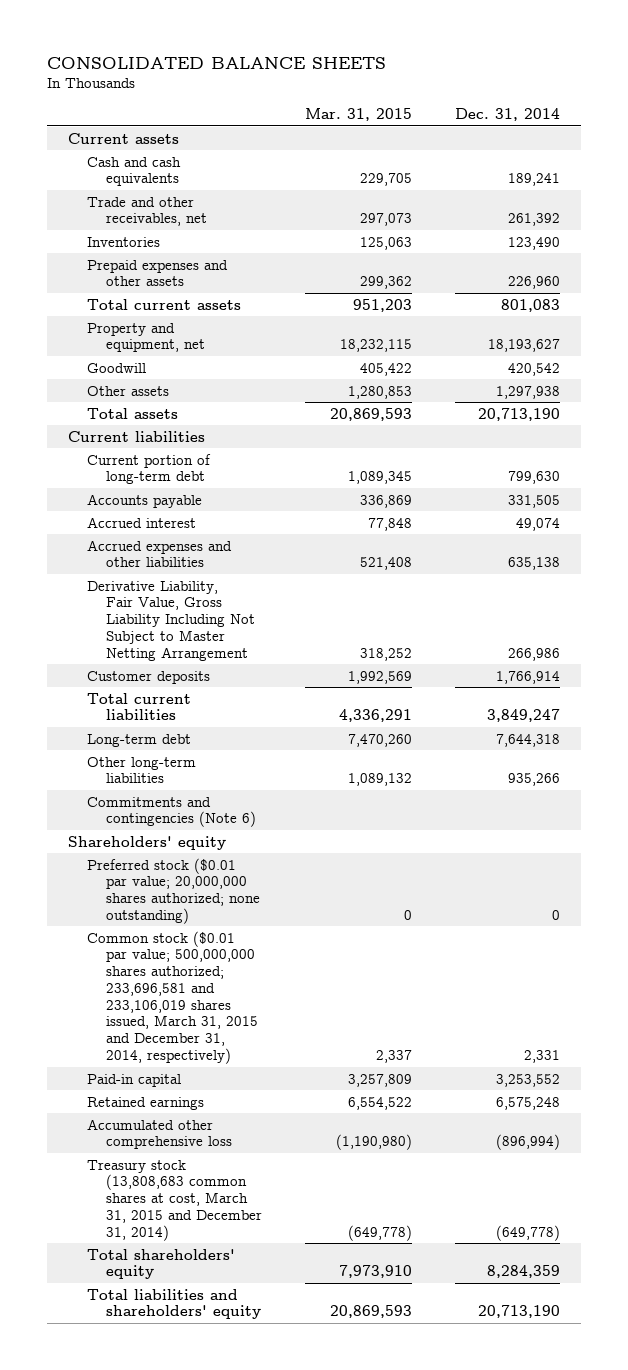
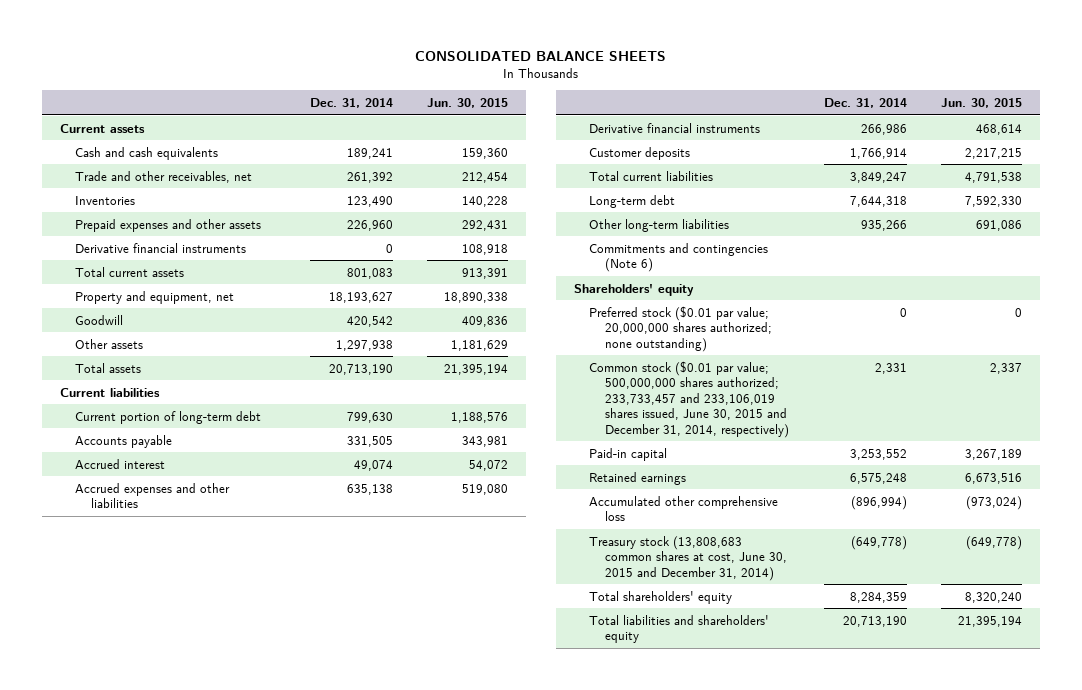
- | Mar. 31, 2015 | Dec. 31, 2014
+ | Dec. 31, 2014 | Jun. 30, 2015
+ Derivative financial instruments | 0 | 108,918
- Derivative Liability, Fair Value, Gross Liability Including Not Subject to Master Netting Arrangement | 318,252 | 266,986
+ Derivative financial instruments | 266,986 | 468,614
- Common stock ($0.01 par value; 500,000,000 shares authorized; 233,696,581 and 233,106,019 shares issued, March 31, 2015 and December 31, 2014, respectively) | 2,337 | 2,331
+ Common stock ($0.01 par value; 500,000,000 shares authorized; 233,733,457 and 233,106,019 shares issued, June 30, 2015 and December 31, 2014, respectively) | 2,331 | 2,337
- Treasury stock (13,808,683 common shares at cost, March 31, 2015 and December 31, 2014) | (649,778) | (649,778)
+ Treasury stock (13,808,683 common shares at cost, June 30, 2015 and December 31, 2014) | (649,778) | (649,778)

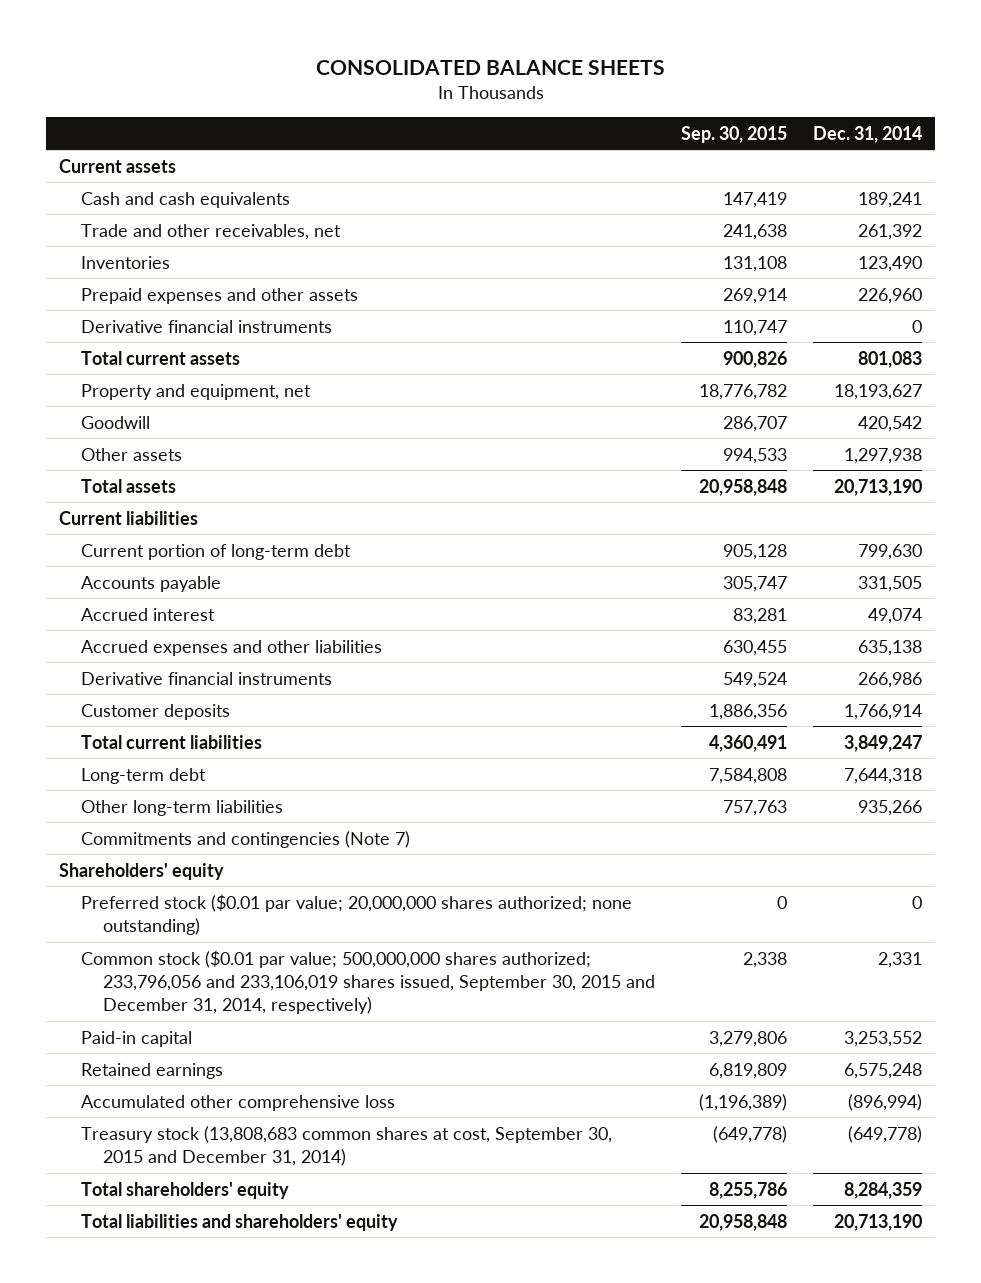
- | Dec. 31, 2014 | Jun. 30, 2015
+ | Sep. 30, 2015 | Dec. 31, 2014
- Commitments and contingencies (Note 6)
+ Commitments and contingencies (Note 7)
- Common stock ($0.01 par value; 500,000,000 shares authorized; 233,733,457 and 233,106,019 shares issued, June 30, 2015 and December 31, 2014, respectively) | 2,331 | 2,337
+ Common stock ($0.01 par value; 500,000,000 shares authorized; 233,796,056 and 233,106,019 shares issued, September 30, 2015 and December 31, 2014, respectively) | 2,338 | 2,331
- Treasury stock (13,808,683 common shares at cost, June 30, 2015 and December 31, 2014) | (649,778) | (649,778)
+ Treasury stock (13,808,683 common shares at cost, September 30, 2015 and December 31, 2014) | (649,778) | (649,778)

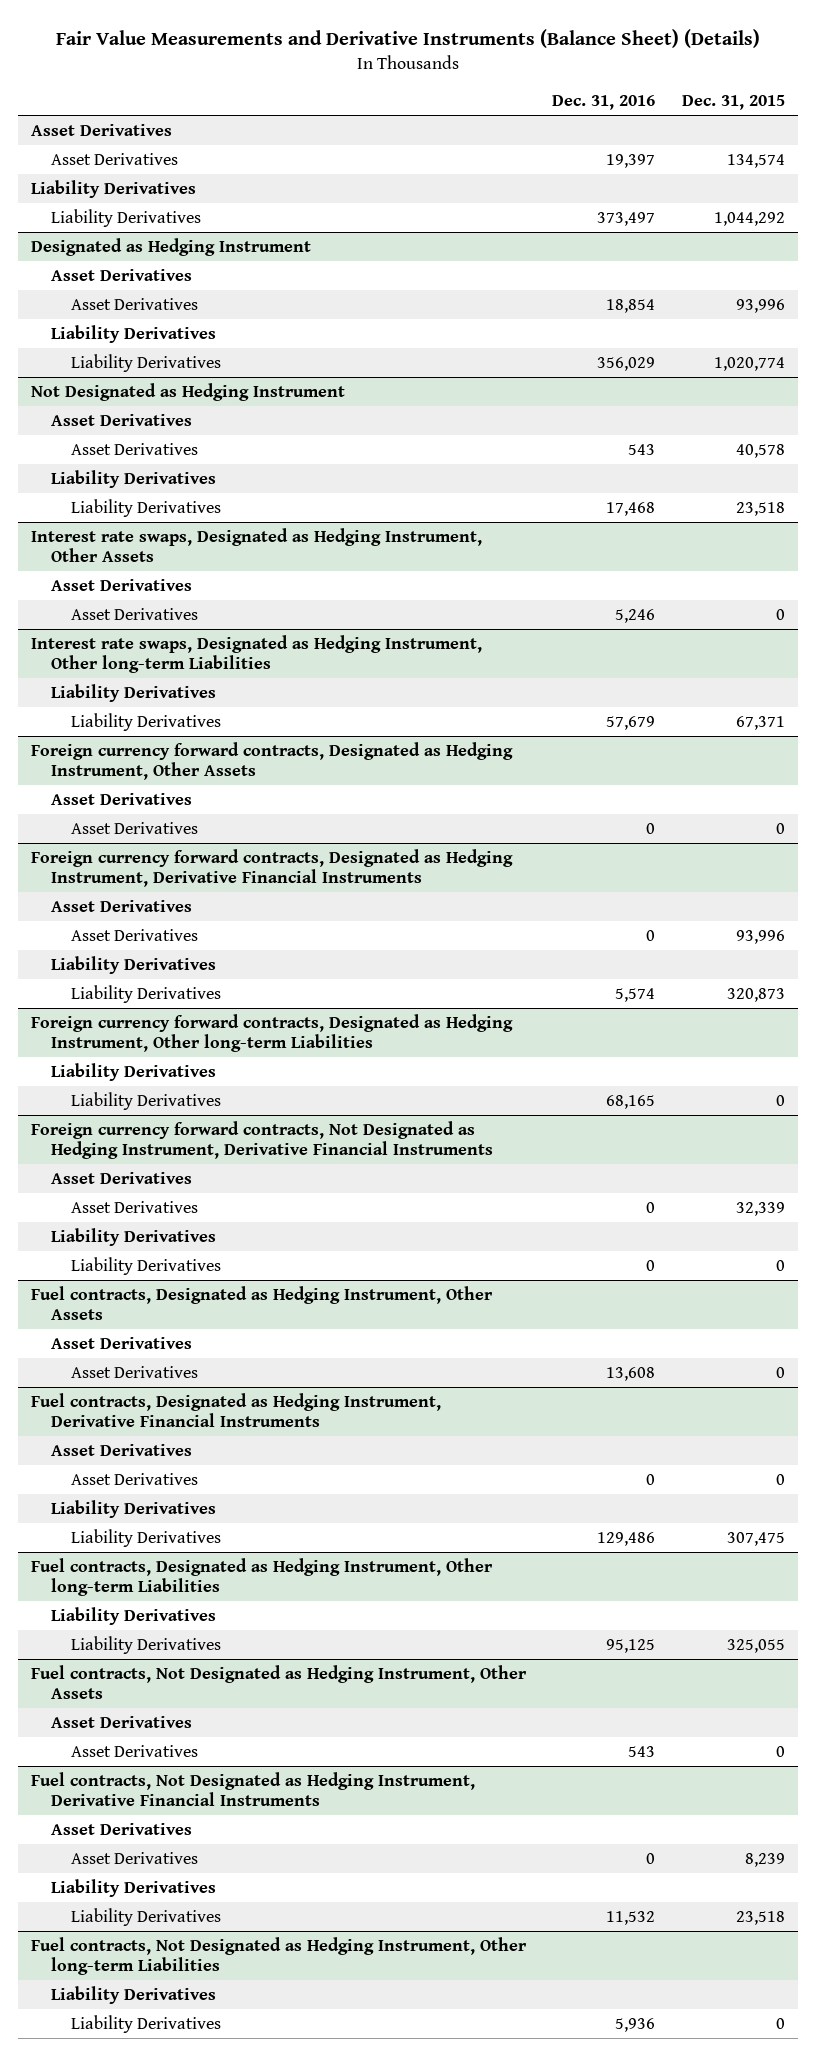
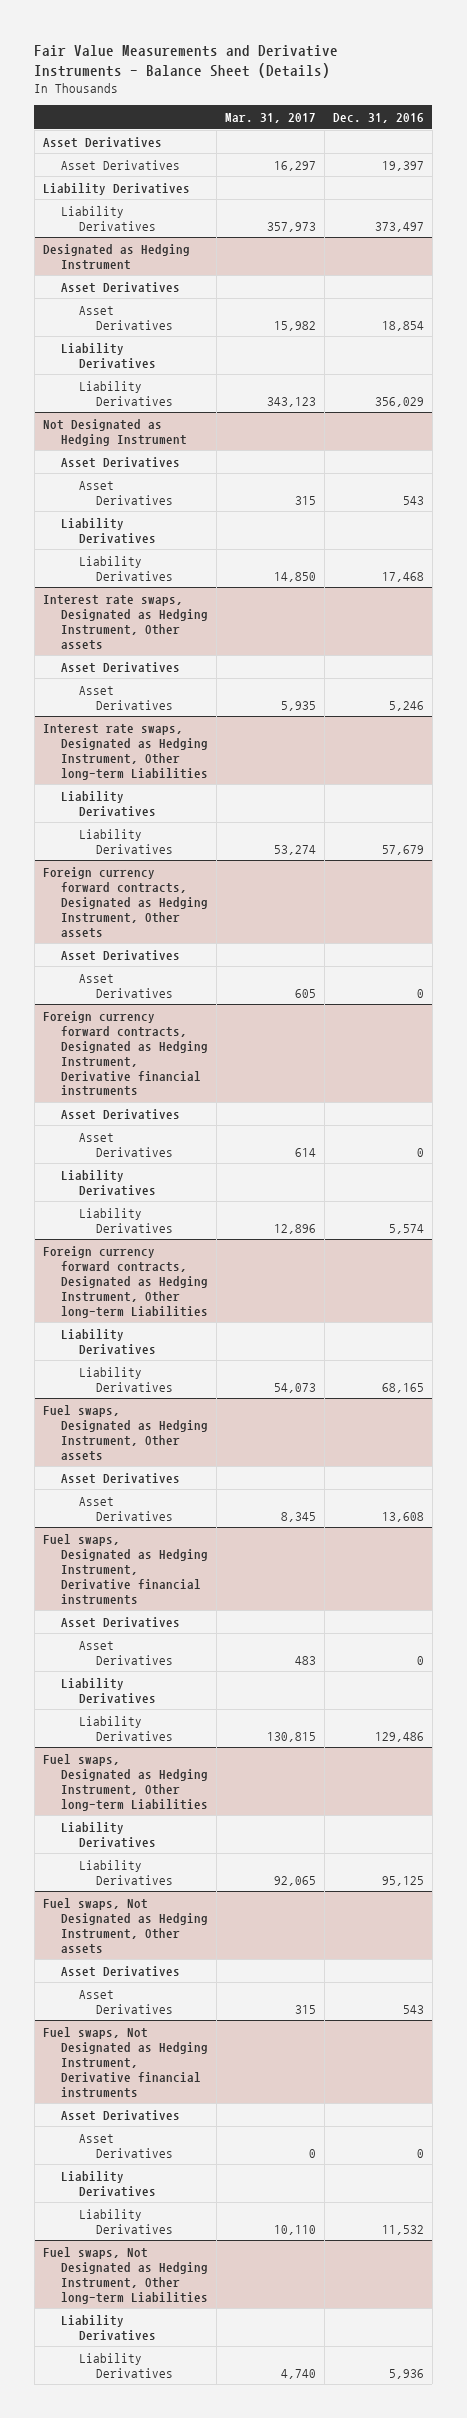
- Fair Value Measurements and Derivative Instruments (Balance Sheet) (Details)
+ Fair Value Measurements and Derivative Instruments - Balance Sheet (Details)
- | Dec. 31, 2016 | Dec. 31, 2015
+ | Mar. 31, 2017 | Dec. 31, 2016
- Interest rate swaps, Designated as Hedging Instrument, Other Assets
+ Interest rate swaps, Designated as Hedging Instrument, Other assets
- Foreign currency forward contracts, Designated as Hedging Instrument, Other Assets
+ Foreign currency forward contracts, Designated as Hedging Instrument, Other assets
- Foreign currency forward contracts, Designated as Hedging Instrument, Derivative Financial Instruments
+ Foreign currency forward contracts, Designated as Hedging Instrument, Derivative financial instruments
- Foreign currency forward contracts, Not Designated as Hedging Instrument, Derivative Financial Instruments
- Asset Derivatives
- Asset Derivatives | 0 | 32,339
- Liability Derivatives
- Liability Derivatives | 0 | 0
- Fuel contracts, Designated as Hedging Instrument, Other Assets
+ Fuel swaps, Designated as Hedging Instrument, Other assets
- Fuel contracts, Designated as Hedging Instrument, Derivative Financial Instruments
+ Fuel swaps, Designated as Hedging Instrument, Derivative financial instruments
- Fuel contracts, Designated as Hedging Instrument, Other long-term Liabilities
+ Fuel swaps, Designated as Hedging Instrument, Other long-term Liabilities
- Fuel contracts, Not Designated as Hedging Instrument, Other Assets
+ Fuel swaps, Not Designated as Hedging Instrument, Other assets
- Fuel contracts, Not Designated as Hedging Instrument, Derivative Financial Instruments
+ Fuel swaps, Not Designated as Hedging Instrument, Derivative financial instruments
- Fuel contracts, Not Designated as Hedging Instrument, Other long-term Liabilities
+ Fuel swaps, Not Designated as Hedging Instrument, Other long-term Liabilities

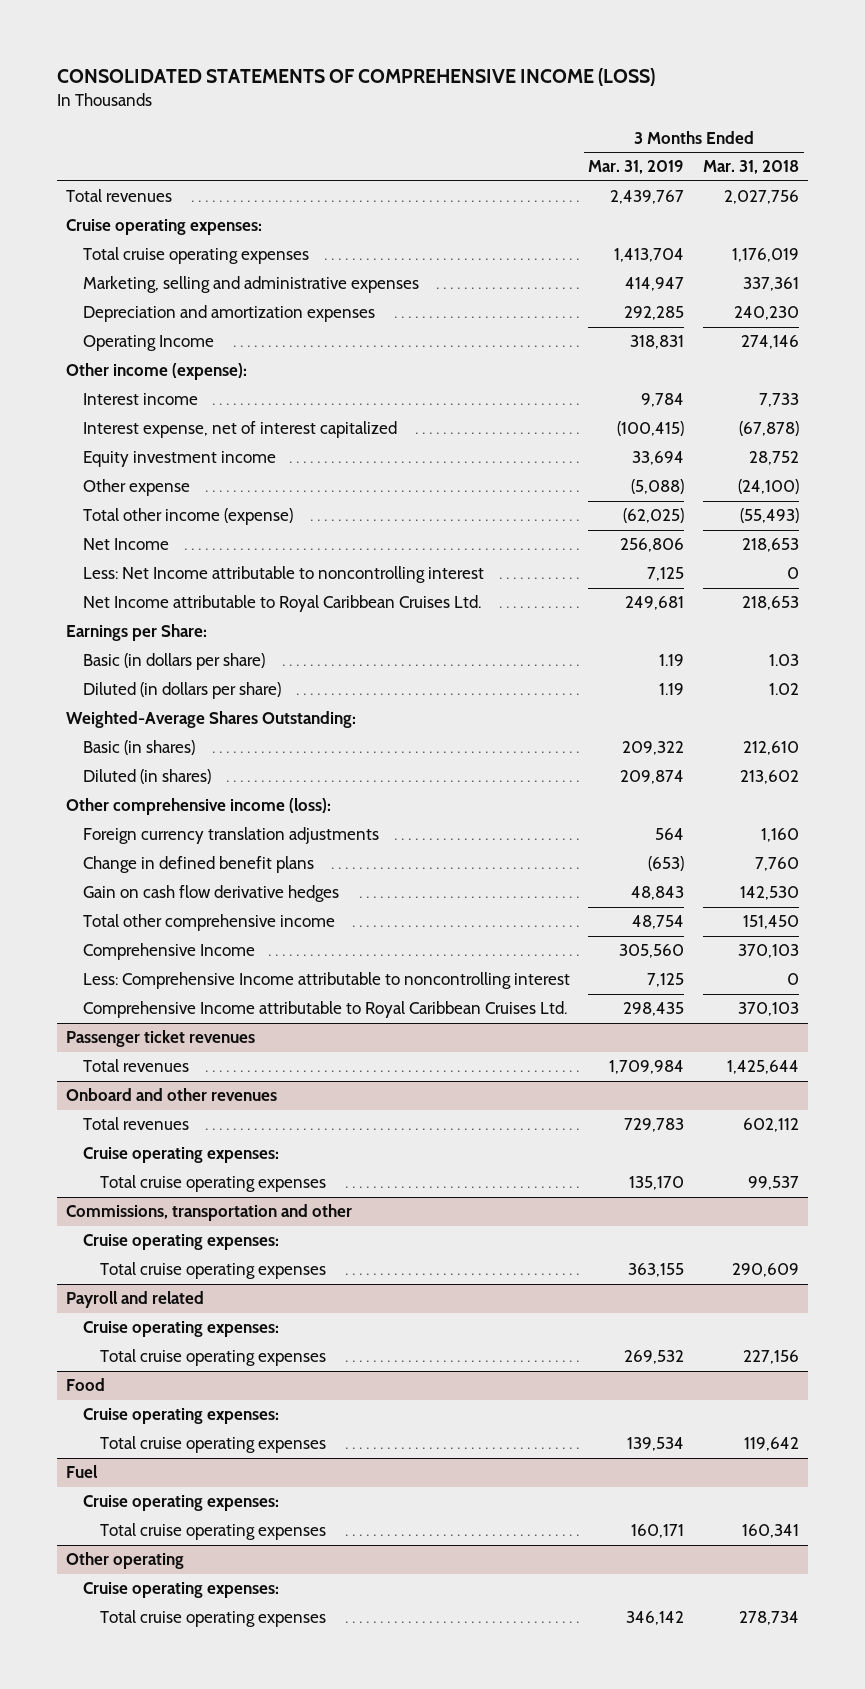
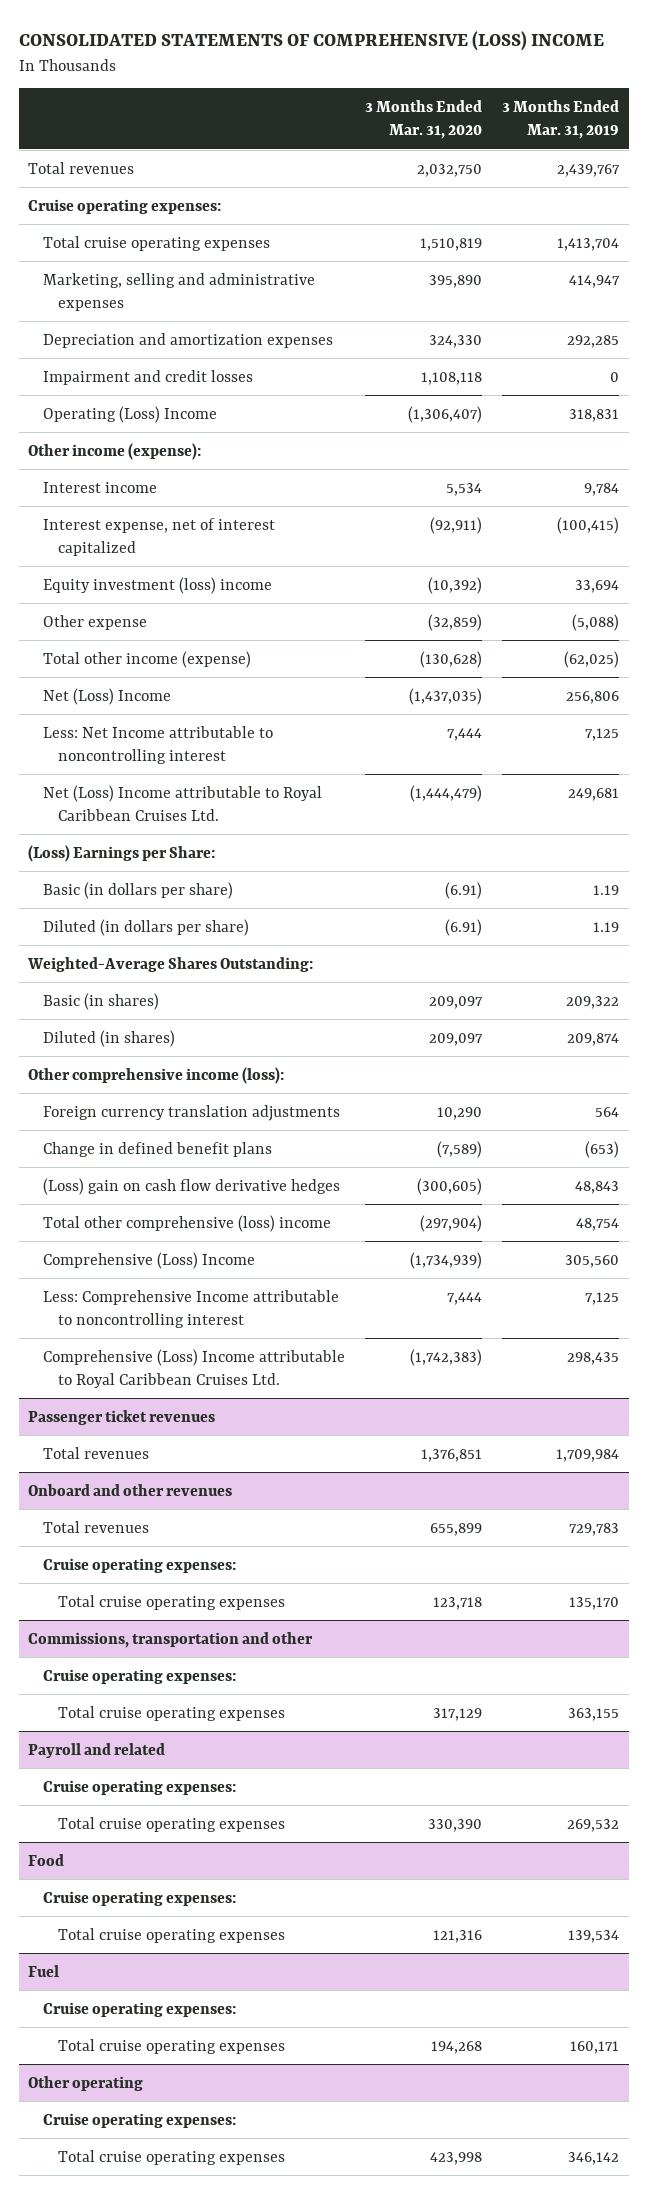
- CONSOLIDATED STATEMENTS OF COMPREHENSIVE INCOME (LOSS)
+ CONSOLIDATED STATEMENTS OF COMPREHENSIVE (LOSS) INCOME
- | 3 Months Ended Mar. 31, 2019 | 3 Months Ended Mar. 31, 2018
+ | 3 Months Ended Mar. 31, 2020 | 3 Months Ended Mar. 31, 2019
- Operating Income | 318,831 | 274,146
+ Impairment and credit losses | 1,108,118 | 0
+ Operating (Loss) Income | (1,306,407) | 318,831
- Equity investment income | 33,694 | 28,752
+ Equity investment (loss) income | (10,392) | 33,694
- Net Income | 256,806 | 218,653
+ Net (Loss) Income | (1,437,035) | 256,806
- Net Income attributable to Royal Caribbean Cruises Ltd. | 249,681 | 218,653
- Earnings per Share:
+ Net (Loss) Income attributable to Royal Caribbean Cruises Ltd. | (1,444,479) | 249,681
+ (Loss) Earnings per Share:
- Gain on cash flow derivative hedges | 48,843 | 142,530
- Total other comprehensive income | 48,754 | 151,450
- Comprehensive Income | 305,560 | 370,103
+ (Loss) gain on cash flow derivative hedges | (300,605) | 48,843
+ Total other comprehensive (loss) income | (297,904) | 48,754
+ Comprehensive (Loss) Income | (1,734,939) | 305,560
- Comprehensive Income attributable to Royal Caribbean Cruises Ltd. | 298,435 | 370,103
+ Comprehensive (Loss) Income attributable to Royal Caribbean Cruises Ltd. | (1,742,383) | 298,435

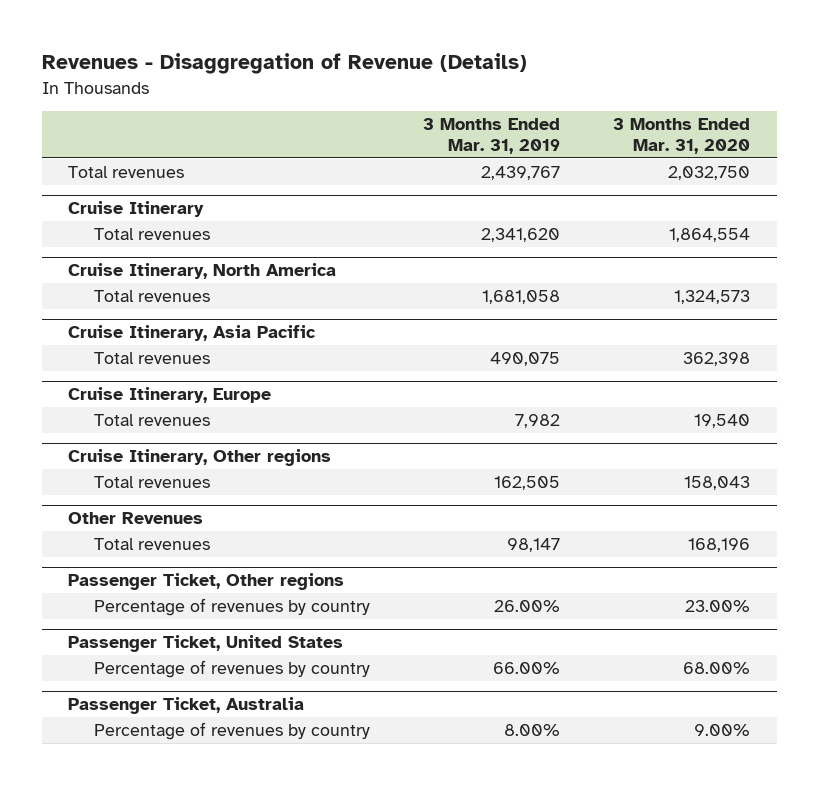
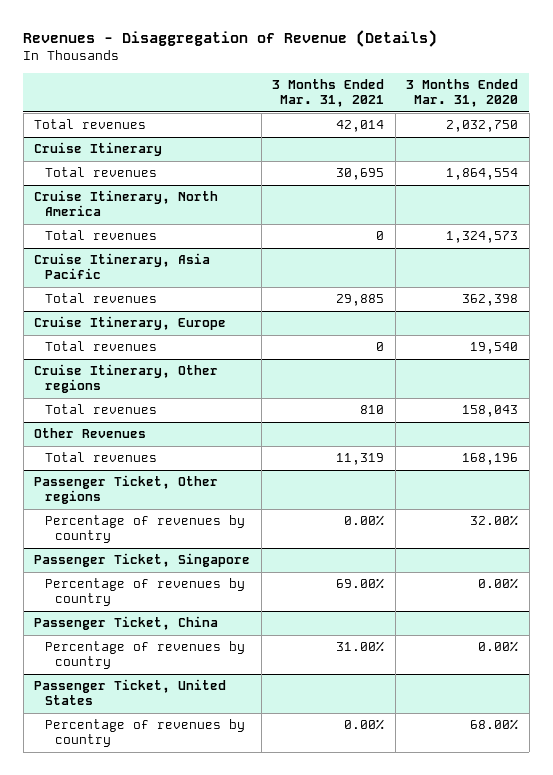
- | 3 Months Ended Mar. 31, 2019 | 3 Months Ended Mar. 31, 2020
+ | 3 Months Ended Mar. 31, 2021 | 3 Months Ended Mar. 31, 2020
@ Passenger Ticket, Other regions
- Percentage of revenues by country | 26.00% | 23.00%
+ Percentage of revenues by country | 0.00% | 32.00%
+ Passenger Ticket, Singapore
+ Percentage of revenues by country | 69.00% | 0.00%
+ Passenger Ticket, China
+ Percentage of revenues by country | 31.00% | 0.00%
- Passenger Ticket, Australia
- Percentage of revenues by country | 8.00% | 9.00%

